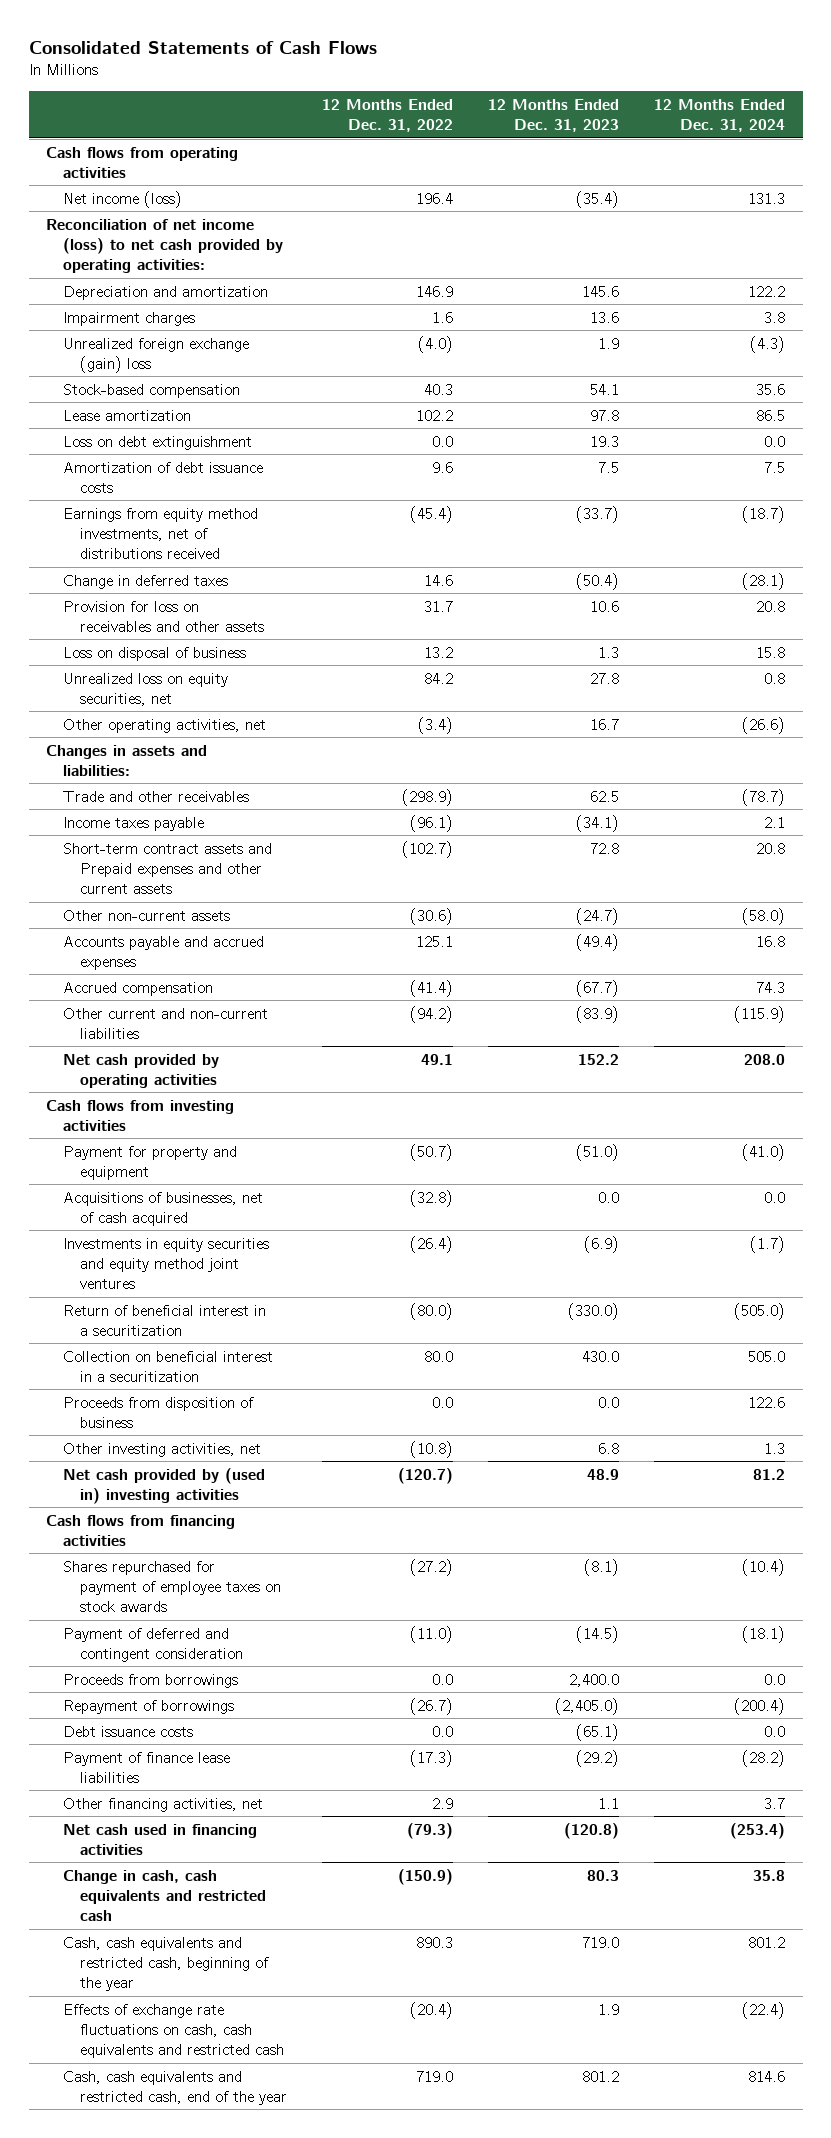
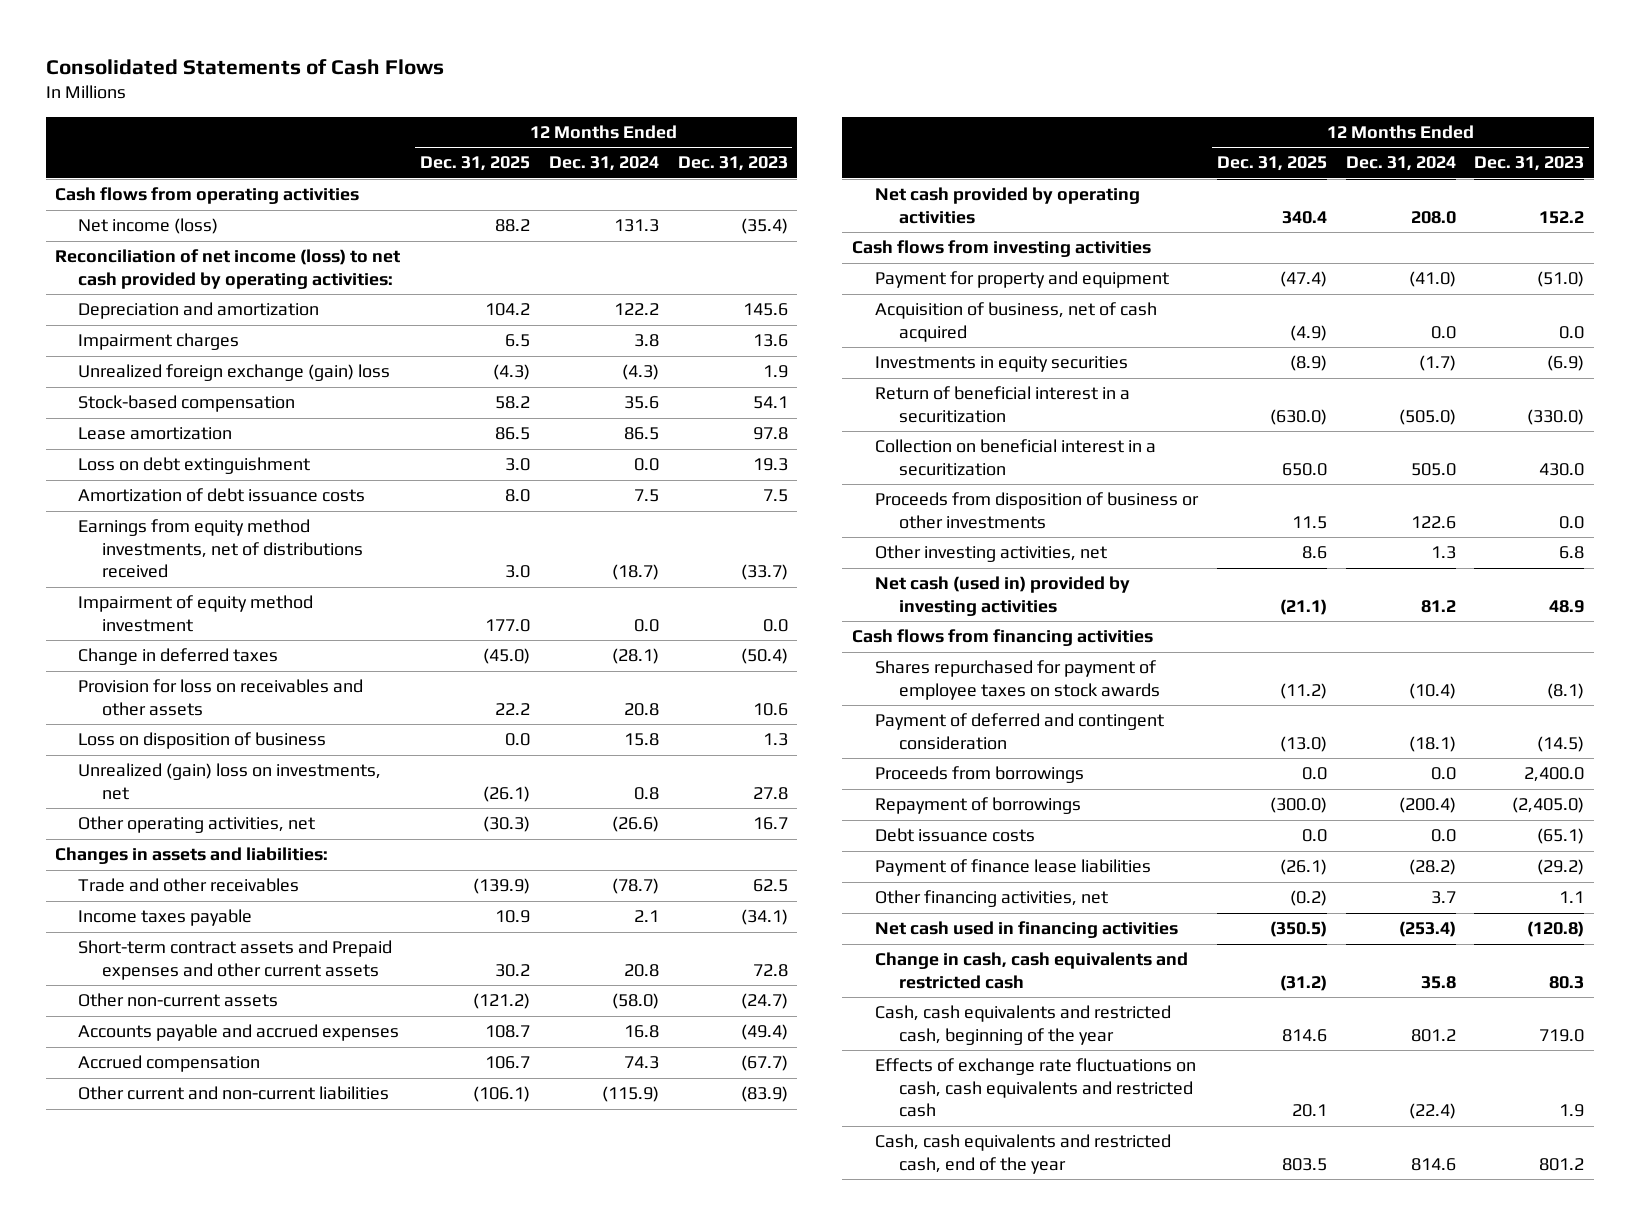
- | 12 Months Ended Dec. 31, 2022 | 12 Months Ended Dec. 31, 2023 | 12 Months Ended Dec. 31, 2024
+ | 12 Months Ended Dec. 31, 2025 | 12 Months Ended Dec. 31, 2024 | 12 Months Ended Dec. 31, 2023
+ Impairment of equity method investment | 177.0 | 0.0 | 0.0
- Loss on disposal of business | 13.2 | 1.3 | 15.8
- Unrealized loss on equity securities, net | 84.2 | 27.8 | 0.8
+ Loss on disposition of business | 0.0 | 15.8 | 1.3
+ Unrealized (gain) loss on investments, net | (26.1) | 0.8 | 27.8
- Acquisitions of businesses, net of cash acquired | (32.8) | 0.0 | 0.0
- Investments in equity securities and equity method joint ventures | (26.4) | (6.9) | (1.7)
+ Acquisition of business, net of cash acquired | (4.9) | 0.0 | 0.0
+ Investments in equity securities | (8.9) | (1.7) | (6.9)
- Proceeds from disposition of business | 0.0 | 0.0 | 122.6
+ Proceeds from disposition of business or other investments | 11.5 | 122.6 | 0.0
- Net cash provided by (used in) investing activities | (120.7) | 48.9 | 81.2
+ Net cash (used in) provided by investing activities | (21.1) | 81.2 | 48.9

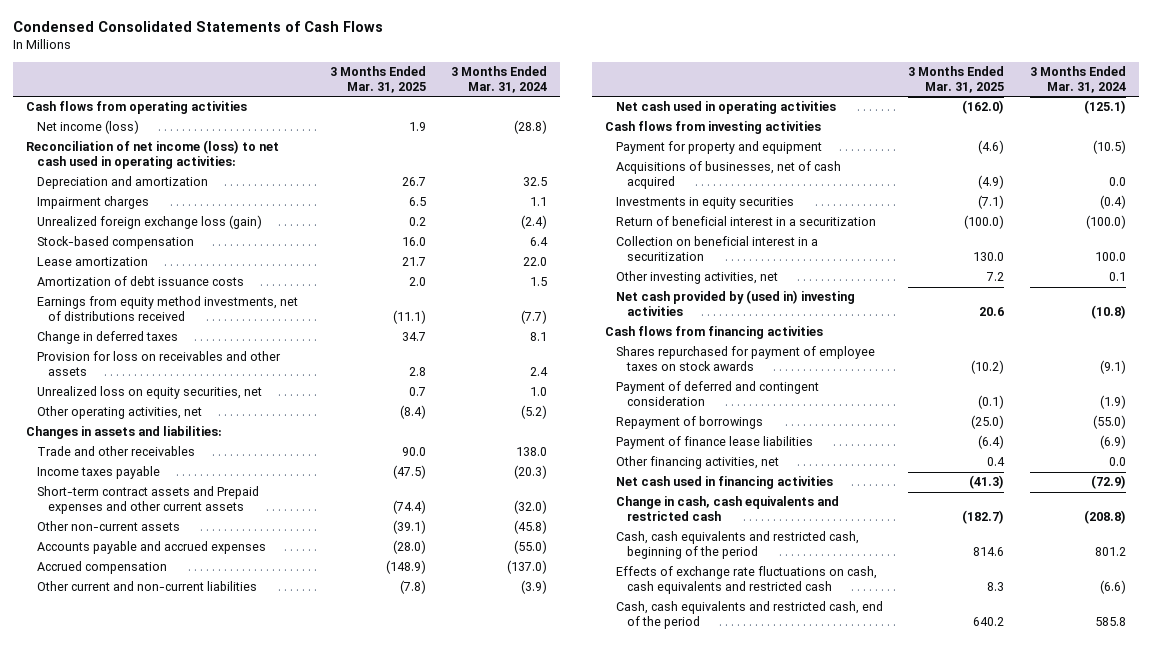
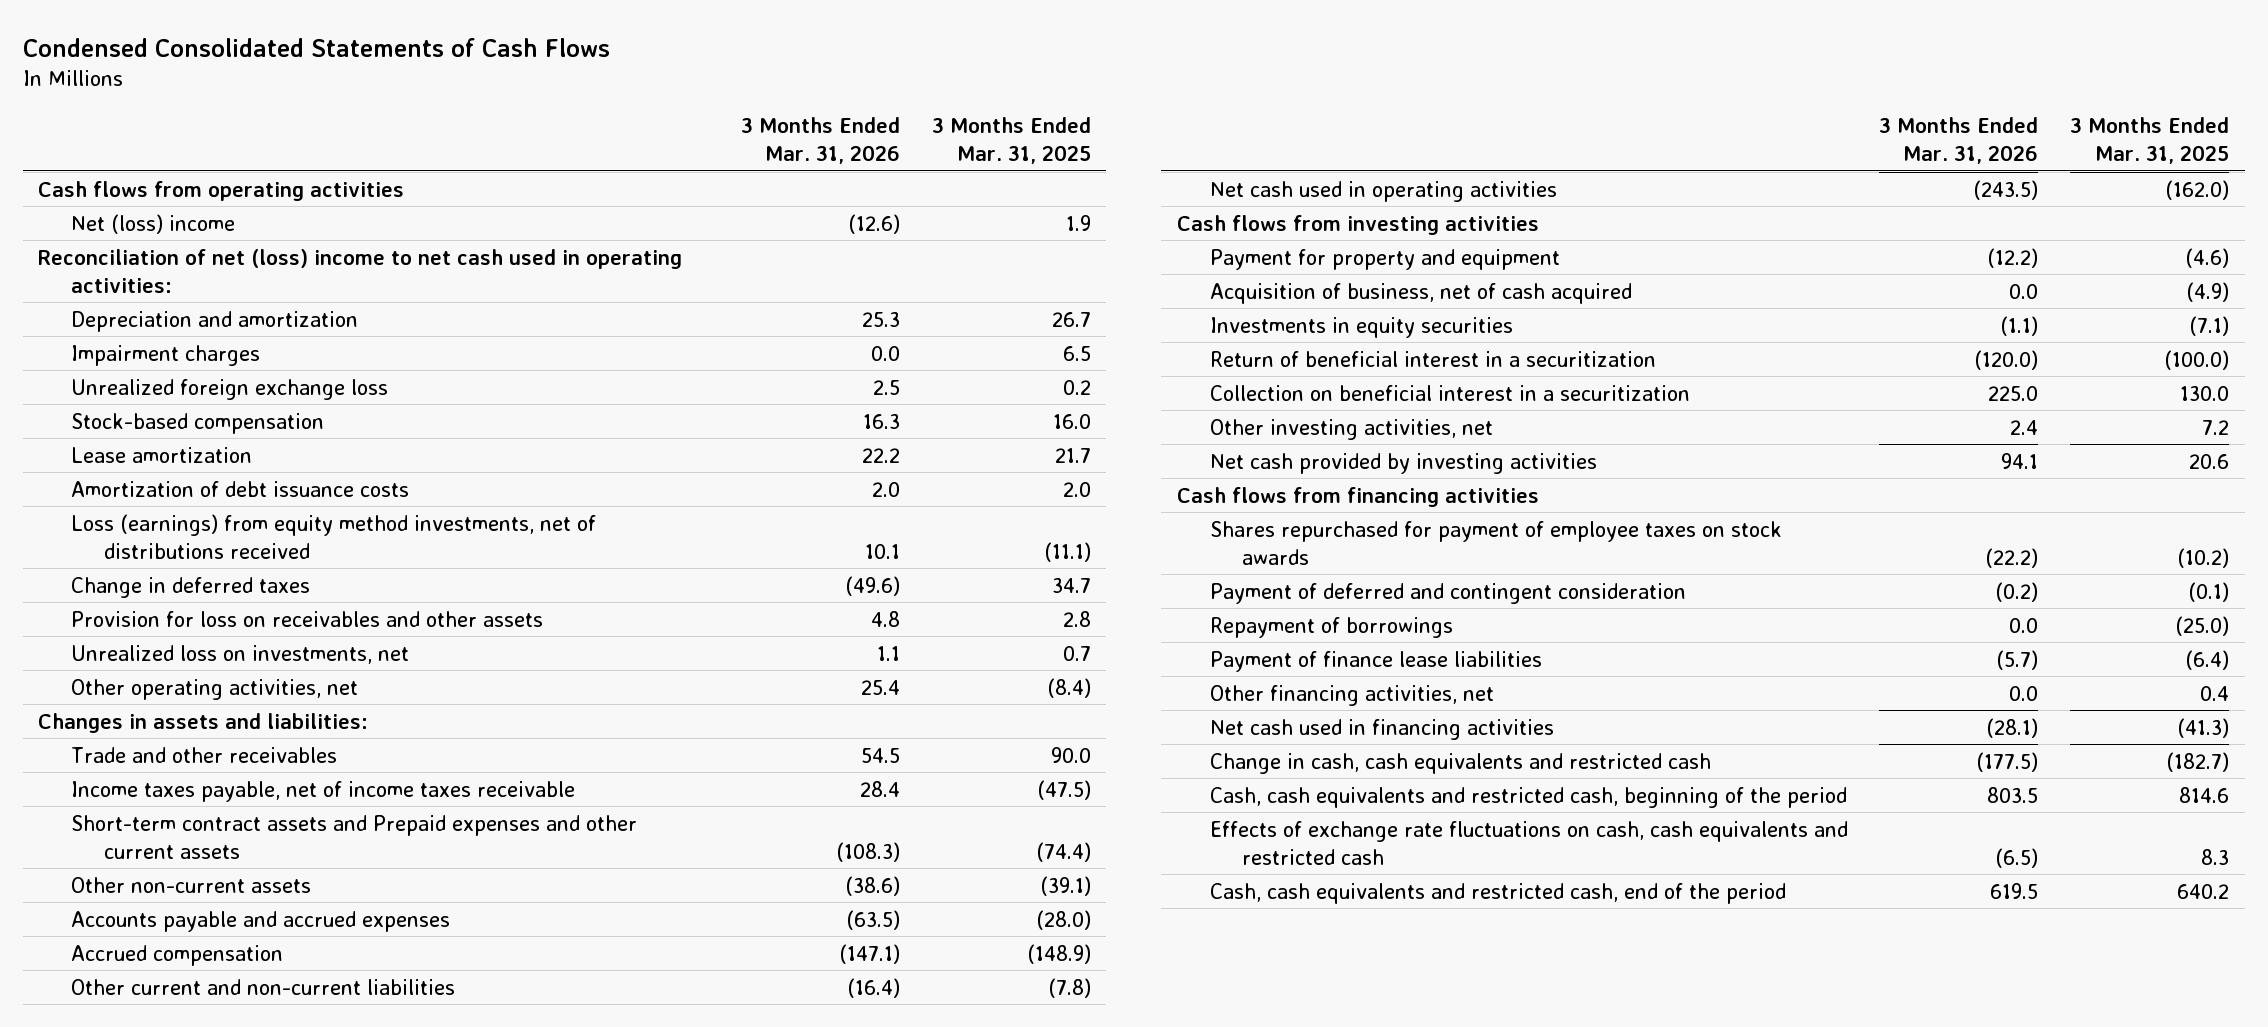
- | 3 Months Ended Mar. 31, 2025 | 3 Months Ended Mar. 31, 2024
+ | 3 Months Ended Mar. 31, 2026 | 3 Months Ended Mar. 31, 2025
- Net income (loss) | 1.9 | (28.8)
- Reconciliation of net income (loss) to net cash used in operating activities:
+ Net (loss) income | (12.6) | 1.9
+ Reconciliation of net (loss) income to net cash used in operating activities:
- Unrealized foreign exchange loss (gain) | 0.2 | (2.4)
+ Unrealized foreign exchange loss | 2.5 | 0.2
- Earnings from equity method investments, net of distributions received | (11.1) | (7.7)
+ Loss (earnings) from equity method investments, net of distributions received | 10.1 | (11.1)
- Unrealized loss on equity securities, net | 0.7 | 1.0
+ Unrealized loss on investments, net | 1.1 | 0.7
- Income taxes payable | (47.5) | (20.3)
+ Income taxes payable, net of income taxes receivable | 28.4 | (47.5)
- Acquisitions of businesses, net of cash acquired | (4.9) | 0.0
+ Acquisition of business, net of cash acquired | 0.0 | (4.9)
- Net cash provided by (used in) investing activities | 20.6 | (10.8)
+ Net cash provided by investing activities | 94.1 | 20.6

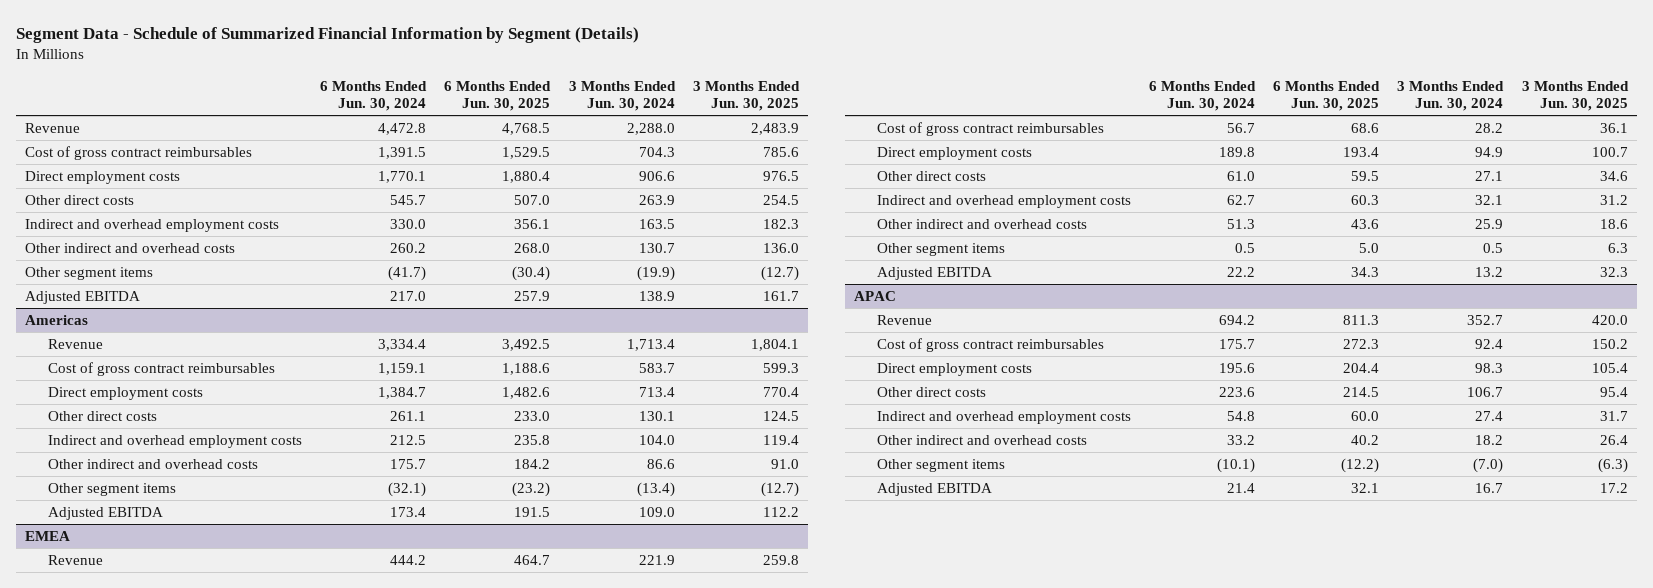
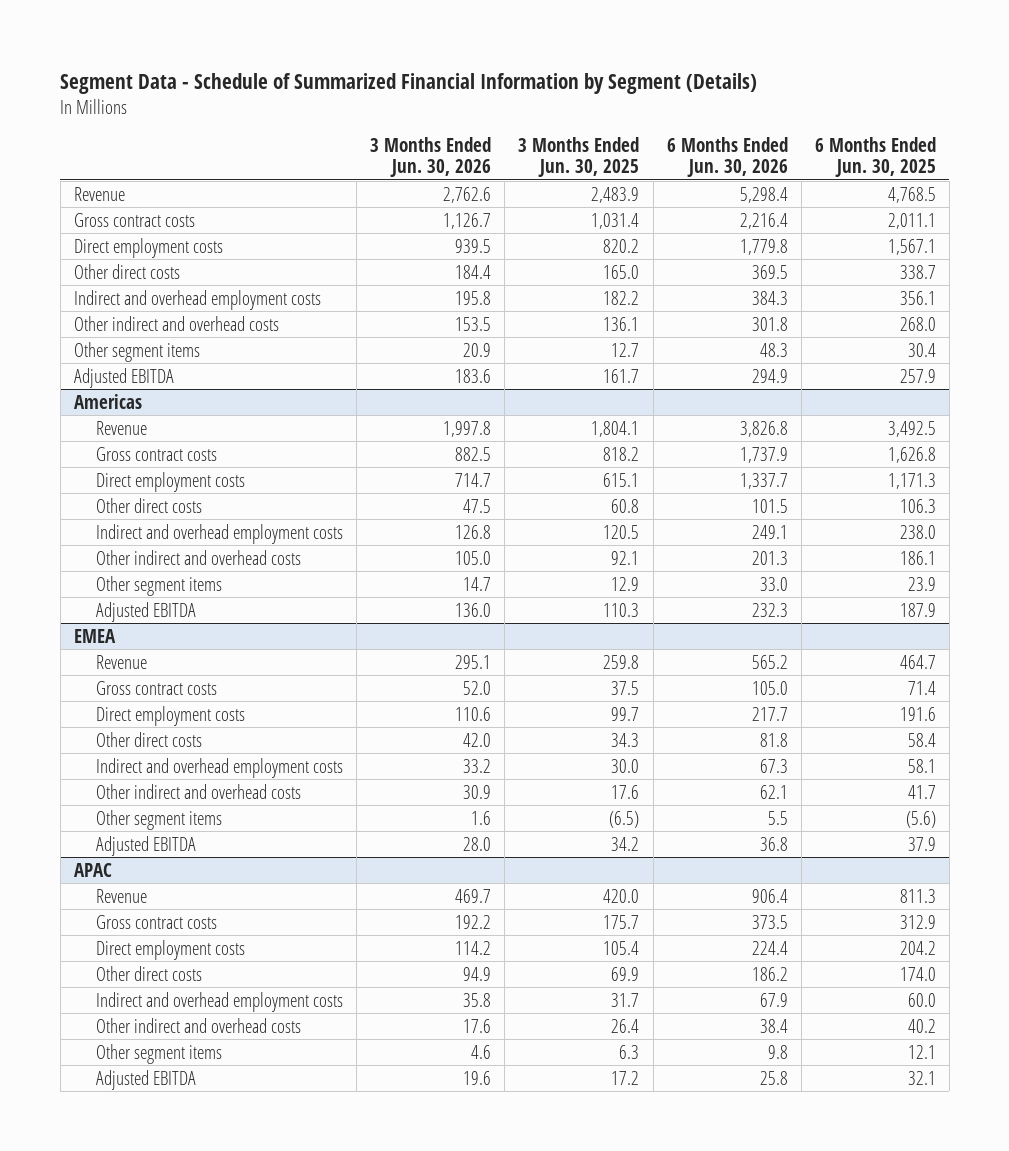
- | 6 Months Ended Jun. 30, 2024 | 6 Months Ended Jun. 30, 2025 | 3 Months Ended Jun. 30, 2024 | 3 Months Ended Jun. 30, 2025
+ | 3 Months Ended Jun. 30, 2026 | 3 Months Ended Jun. 30, 2025 | 6 Months Ended Jun. 30, 2026 | 6 Months Ended Jun. 30, 2025
- Cost of gross contract reimbursables | 1,391.5 | 1,529.5 | 704.3 | 785.6
- Direct employment costs | 1,770.1 | 1,880.4 | 906.6 | 976.5
- Other direct costs | 545.7 | 507.0 | 263.9 | 254.5
- Indirect and overhead employment costs | 330.0 | 356.1 | 163.5 | 182.3
- Other indirect and overhead costs | 260.2 | 268.0 | 130.7 | 136.0
- Other segment items | (41.7) | (30.4) | (19.9) | (12.7)
+ Gross contract costs | 1,126.7 | 1,031.4 | 2,216.4 | 2,011.1
+ Direct employment costs | 939.5 | 820.2 | 1,779.8 | 1,567.1
+ Other direct costs | 184.4 | 165.0 | 369.5 | 338.7
+ Indirect and overhead employment costs | 195.8 | 182.2 | 384.3 | 356.1
+ Other indirect and overhead costs | 153.5 | 136.1 | 301.8 | 268.0
+ Other segment items | 20.9 | 12.7 | 48.3 | 30.4
@ Americas
- Cost of gross contract reimbursables | 1,159.1 | 1,188.6 | 583.7 | 599.3
- Direct employment costs | 1,384.7 | 1,482.6 | 713.4 | 770.4
- Other direct costs | 261.1 | 233.0 | 130.1 | 124.5
- Indirect and overhead employment costs | 212.5 | 235.8 | 104.0 | 119.4
- Other indirect and overhead costs | 175.7 | 184.2 | 86.6 | 91.0
- Other segment items | (32.1) | (23.2) | (13.4) | (12.7)
- Adjusted EBITDA | 173.4 | 191.5 | 109.0 | 112.2
+ Gross contract costs | 882.5 | 818.2 | 1,737.9 | 1,626.8
+ Direct employment costs | 714.7 | 615.1 | 1,337.7 | 1,171.3
+ Other direct costs | 47.5 | 60.8 | 101.5 | 106.3
+ Indirect and overhead employment costs | 126.8 | 120.5 | 249.1 | 238.0
+ Other indirect and overhead costs | 105.0 | 92.1 | 201.3 | 186.1
+ Other segment items | 14.7 | 12.9 | 33.0 | 23.9
+ Adjusted EBITDA | 136.0 | 110.3 | 232.3 | 187.9
@ EMEA
- Cost of gross contract reimbursables | 56.7 | 68.6 | 28.2 | 36.1
- Direct employment costs | 189.8 | 193.4 | 94.9 | 100.7
- Other direct costs | 61.0 | 59.5 | 27.1 | 34.6
- Indirect and overhead employment costs | 62.7 | 60.3 | 32.1 | 31.2
- Other indirect and overhead costs | 51.3 | 43.6 | 25.9 | 18.6
- Other segment items | 0.5 | 5.0 | 0.5 | 6.3
- Adjusted EBITDA | 22.2 | 34.3 | 13.2 | 32.3
+ Gross contract costs | 52.0 | 37.5 | 105.0 | 71.4
+ Direct employment costs | 110.6 | 99.7 | 217.7 | 191.6
+ Other direct costs | 42.0 | 34.3 | 81.8 | 58.4
+ Indirect and overhead employment costs | 33.2 | 30.0 | 67.3 | 58.1
+ Other indirect and overhead costs | 30.9 | 17.6 | 62.1 | 41.7
+ Other segment items | 1.6 | (6.5) | 5.5 | (5.6)
+ Adjusted EBITDA | 28.0 | 34.2 | 36.8 | 37.9
@ APAC
- Cost of gross contract reimbursables | 175.7 | 272.3 | 92.4 | 150.2
- Direct employment costs | 195.6 | 204.4 | 98.3 | 105.4
- Other direct costs | 223.6 | 214.5 | 106.7 | 95.4
+ Gross contract costs | 192.2 | 175.7 | 373.5 | 312.9
+ Direct employment costs | 114.2 | 105.4 | 224.4 | 204.2
+ Other direct costs | 94.9 | 69.9 | 186.2 | 174.0
- Other segment items | (10.1) | (12.2) | (7.0) | (6.3)
+ Other segment items | 4.6 | 6.3 | 9.8 | 12.1

